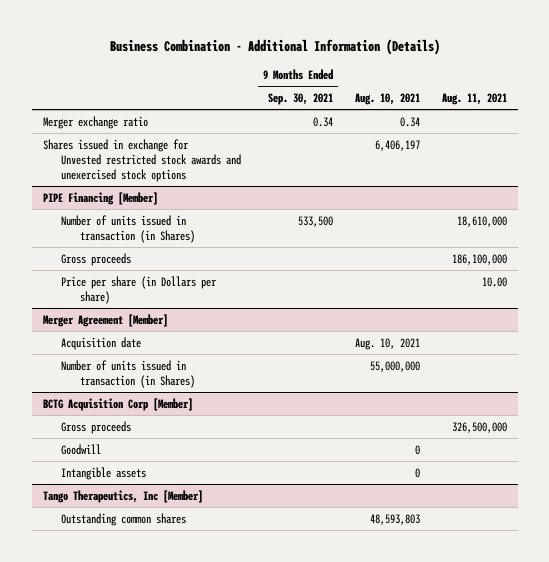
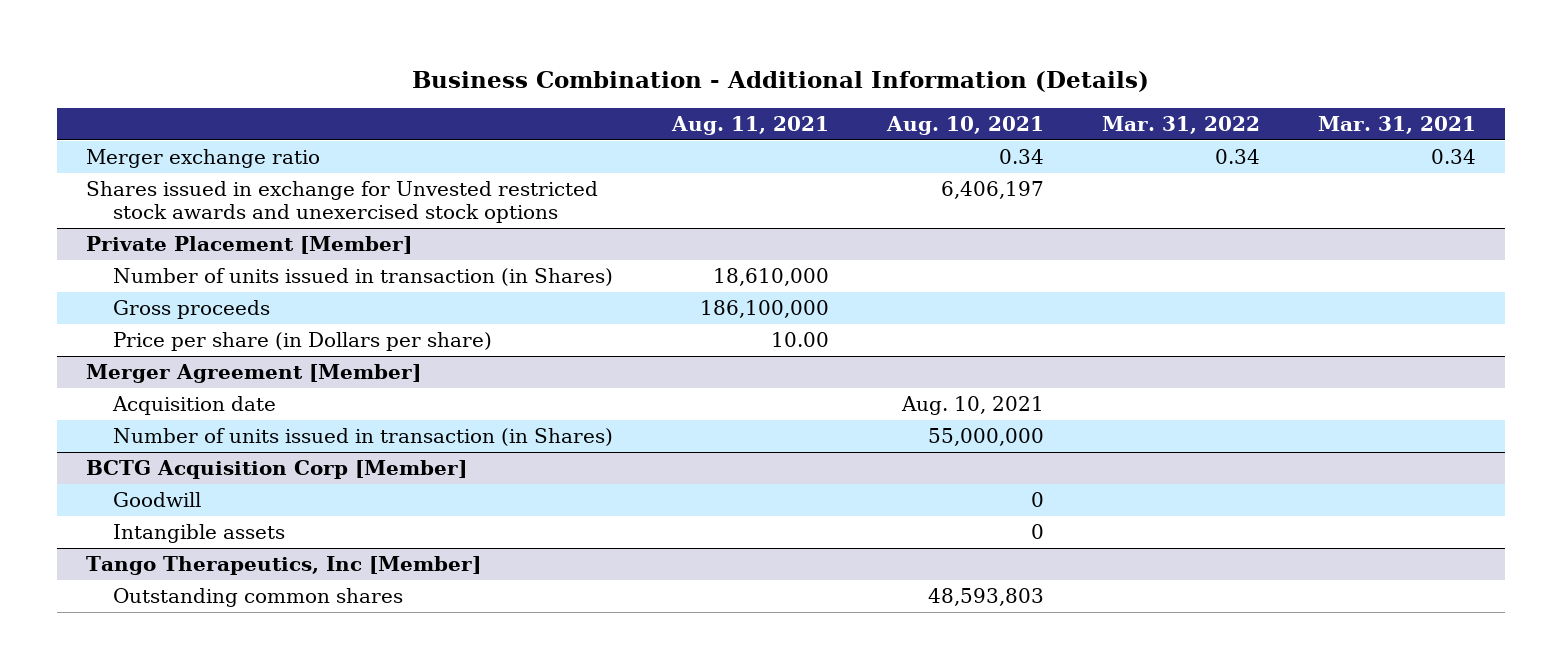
- | 9 Months Ended Sep. 30, 2021 | Aug. 10, 2021 | Aug. 11, 2021
+ | Aug. 11, 2021 | Aug. 10, 2021 | Mar. 31, 2022 | Mar. 31, 2021
- PIPE Financing [Member]
+ Private Placement [Member]
@ BCTG Acquisition Corp [Member]
- Gross proceeds | | | 326,500,000

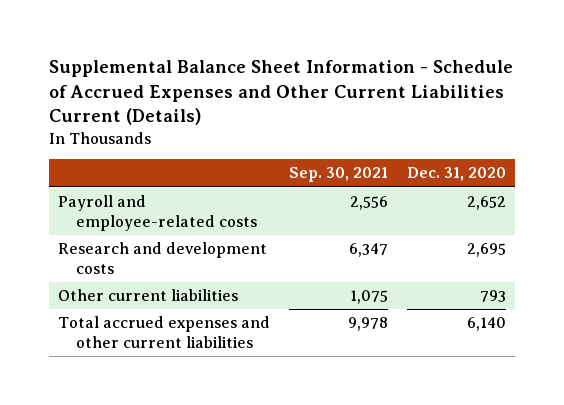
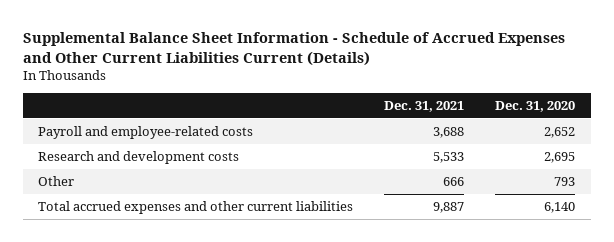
- | Sep. 30, 2021 | Dec. 31, 2020
+ | Dec. 31, 2021 | Dec. 31, 2020
- Other current liabilities | 1,075 | 793
+ Other | 666 | 793

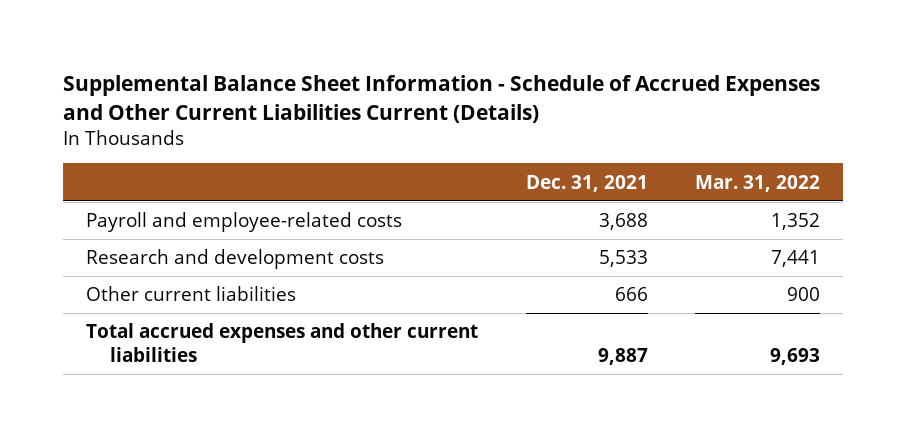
- | Dec. 31, 2021 | Dec. 31, 2020
+ | Dec. 31, 2021 | Mar. 31, 2022
- Other | 666 | 793
+ Other current liabilities | 666 | 900

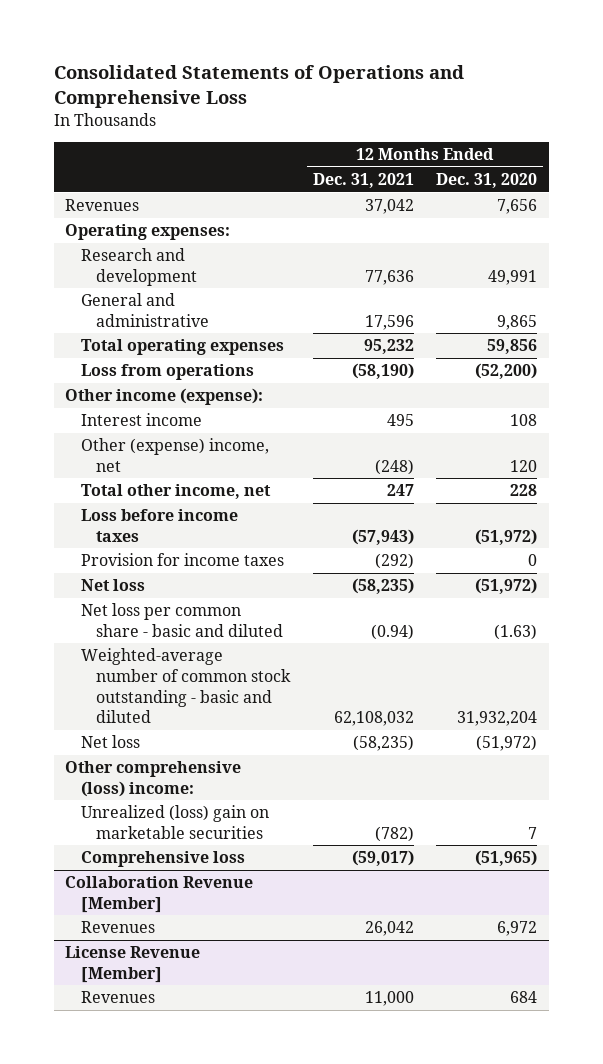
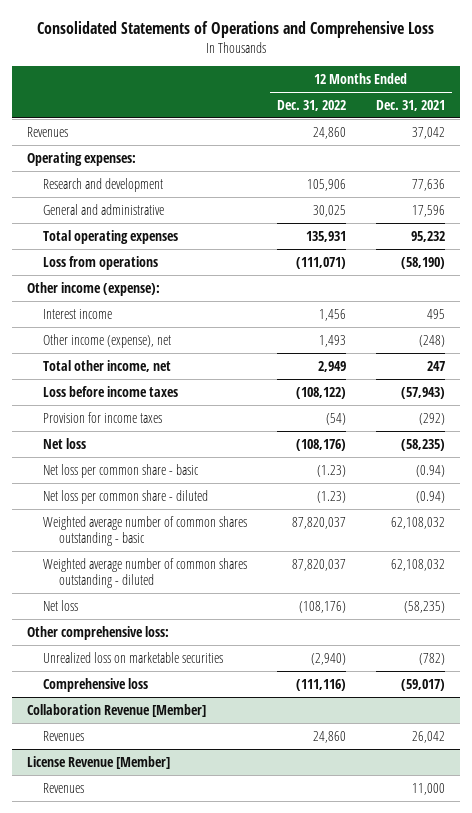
- | 12 Months Ended Dec. 31, 2021 | 12 Months Ended Dec. 31, 2020
+ | 12 Months Ended Dec. 31, 2022 | 12 Months Ended Dec. 31, 2021
- Other (expense) income, net | (248) | 120
+ Other income (expense), net | 1,493 | (248)
- Net loss per common share - basic and diluted | (0.94) | (1.63)
- Weighted-average number of common stock outstanding - basic and diluted | 62,108,032 | 31,932,204
+ Net loss per common share - basic | (1.23) | (0.94)
+ Net loss per common share - diluted | (1.23) | (0.94)
+ Weighted average number of common shares outstanding - basic | 87,820,037 | 62,108,032
+ Weighted average number of common shares outstanding - diluted | 87,820,037 | 62,108,032
- Other comprehensive (loss) income:
- Unrealized (loss) gain on marketable securities | (782) | 7
+ Other comprehensive loss:
+ Unrealized loss on marketable securities | (2,940) | (782)

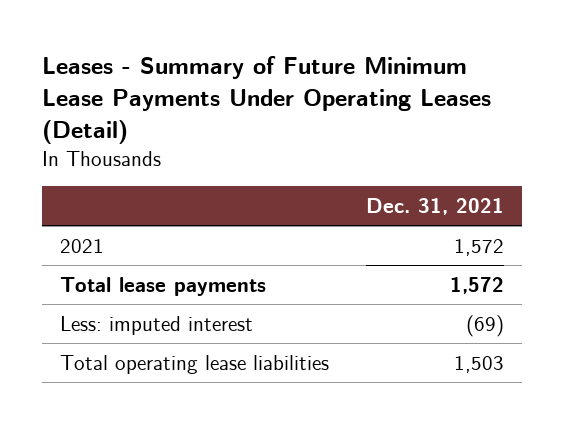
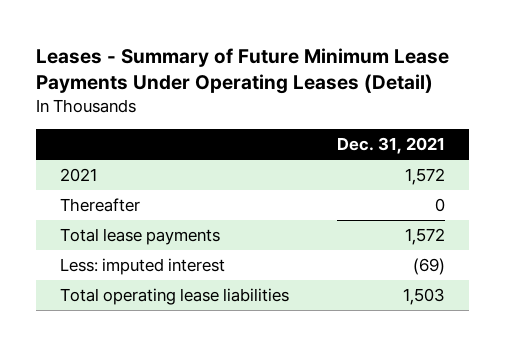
+ Thereafter | 0

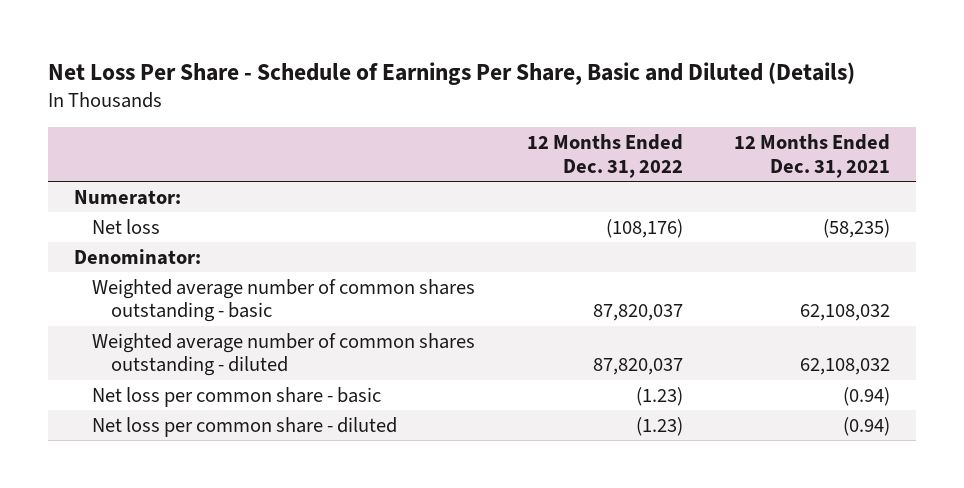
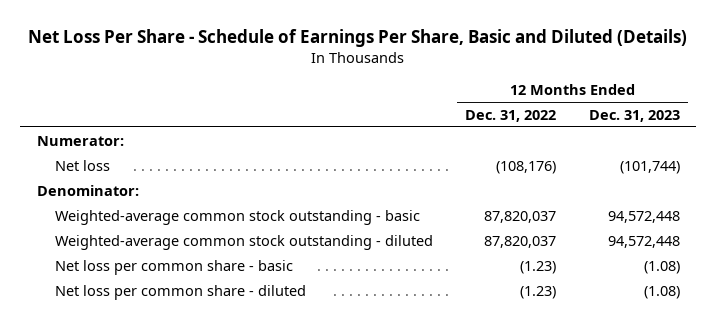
- | 12 Months Ended Dec. 31, 2022 | 12 Months Ended Dec. 31, 2021
+ | 12 Months Ended Dec. 31, 2022 | 12 Months Ended Dec. 31, 2023
- Weighted average number of common shares outstanding - basic | 87,820,037 | 62,108,032
- Weighted average number of common shares outstanding - diluted | 87,820,037 | 62,108,032
+ Weighted-average common stock outstanding - basic | 87,820,037 | 94,572,448
+ Weighted-average common stock outstanding - diluted | 87,820,037 | 94,572,448

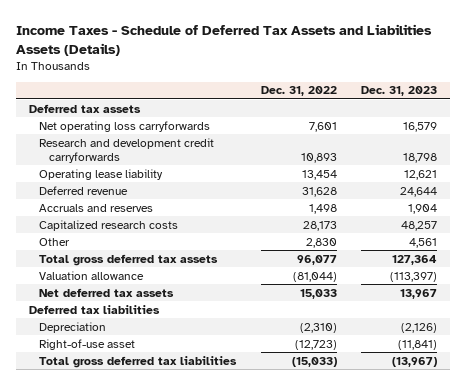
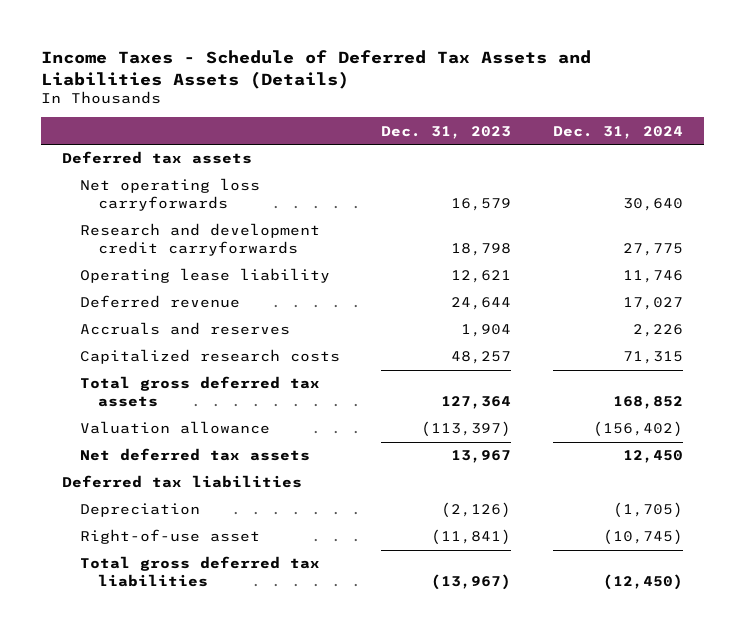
- | Dec. 31, 2022 | Dec. 31, 2023
+ | Dec. 31, 2023 | Dec. 31, 2024
- Other | 2,830 | 4,561

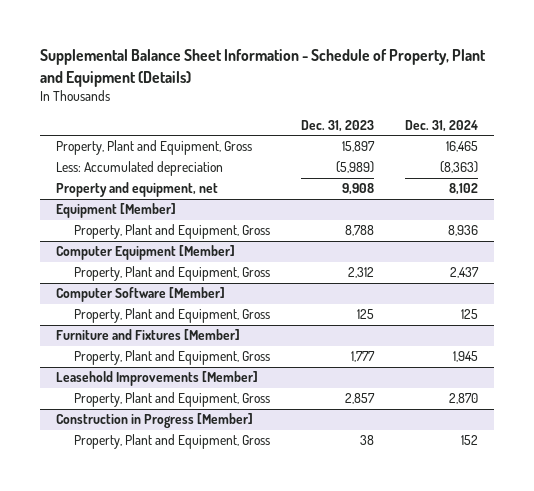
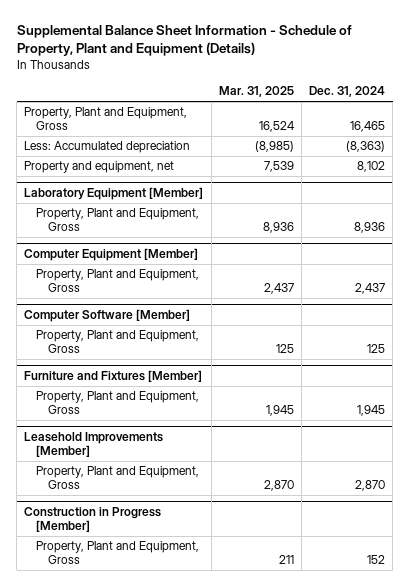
- | Dec. 31, 2023 | Dec. 31, 2024
+ | Mar. 31, 2025 | Dec. 31, 2024
- Equipment [Member]
+ Laboratory Equipment [Member]

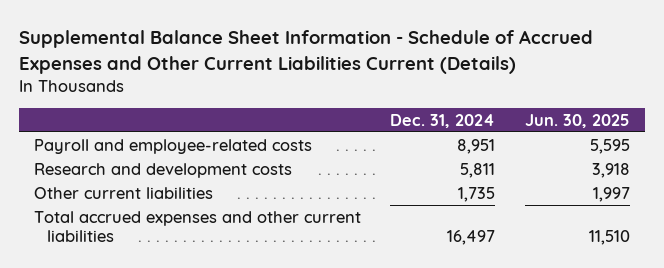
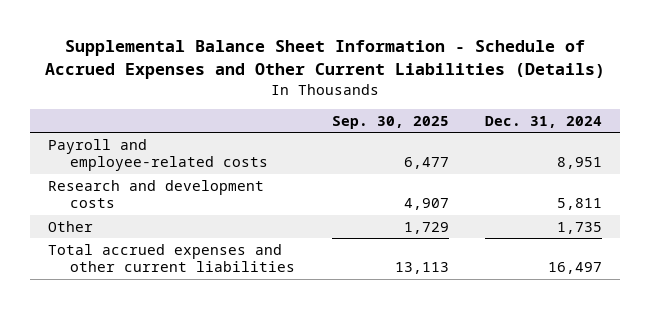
- Supplemental Balance Sheet Information - Schedule of Accrued Expenses and Other Current Liabilities Current (Details)
+ Supplemental Balance Sheet Information - Schedule of Accrued Expenses and Other Current Liabilities (Details)
- | Dec. 31, 2024 | Jun. 30, 2025
+ | Sep. 30, 2025 | Dec. 31, 2024
- Other current liabilities | 1,735 | 1,997
+ Other | 1,729 | 1,735

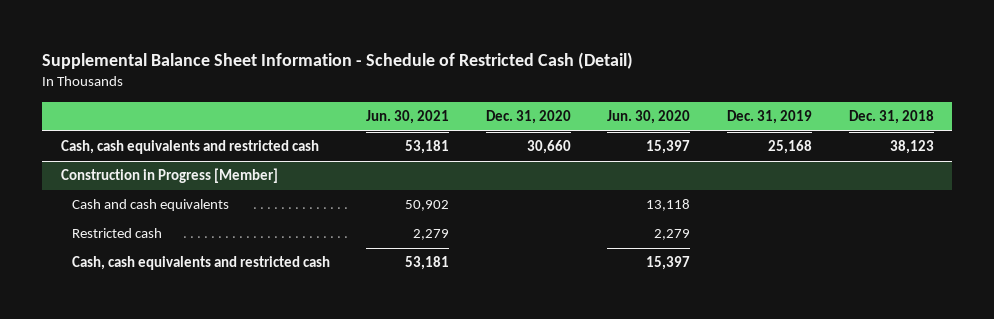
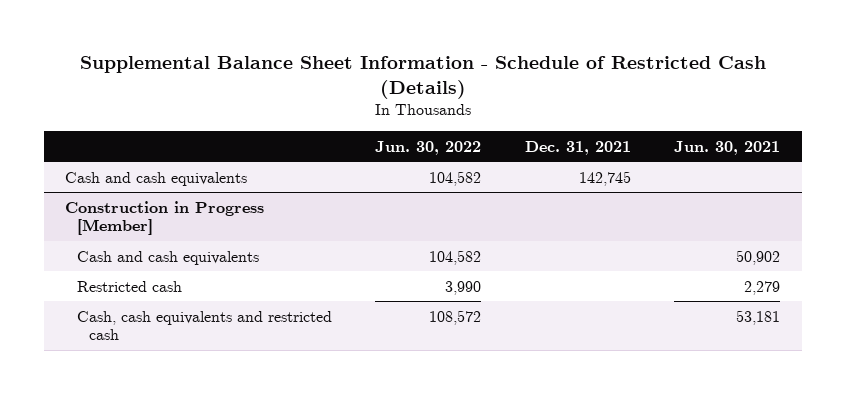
- Supplemental Balance Sheet Information - Schedule of Restricted Cash (Detail)
+ Supplemental Balance Sheet Information - Schedule of Restricted Cash (Details)
- | Jun. 30, 2021 | Dec. 31, 2020 | Jun. 30, 2020 | Dec. 31, 2019 | Dec. 31, 2018
+ | Jun. 30, 2022 | Dec. 31, 2021 | Jun. 30, 2021
- Cash, cash equivalents and restricted cash | 53,181 | 30,660 | 15,397 | 25,168 | 38,123
+ Cash and cash equivalents | 104,582 | 142,745 |

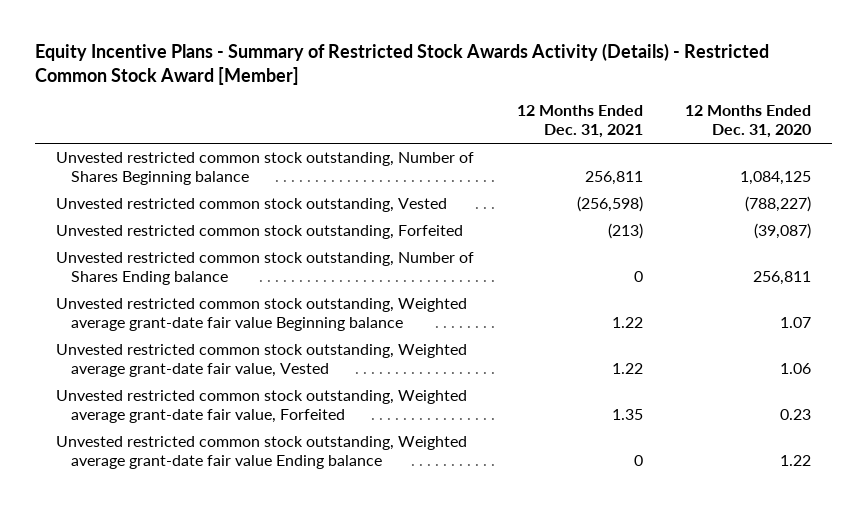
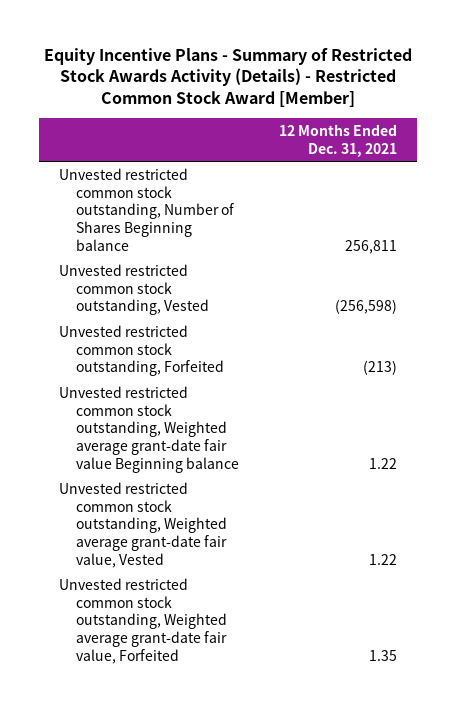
- | 12 Months Ended Dec. 31, 2021 | 12 Months Ended Dec. 31, 2020
+ | 12 Months Ended Dec. 31, 2021
- Unvested restricted common stock outstanding, Number of Shares Ending balance | 0 | 256,811
- Unvested restricted common stock outstanding, Weighted average grant-date fair value Ending balance | 0 | 1.22

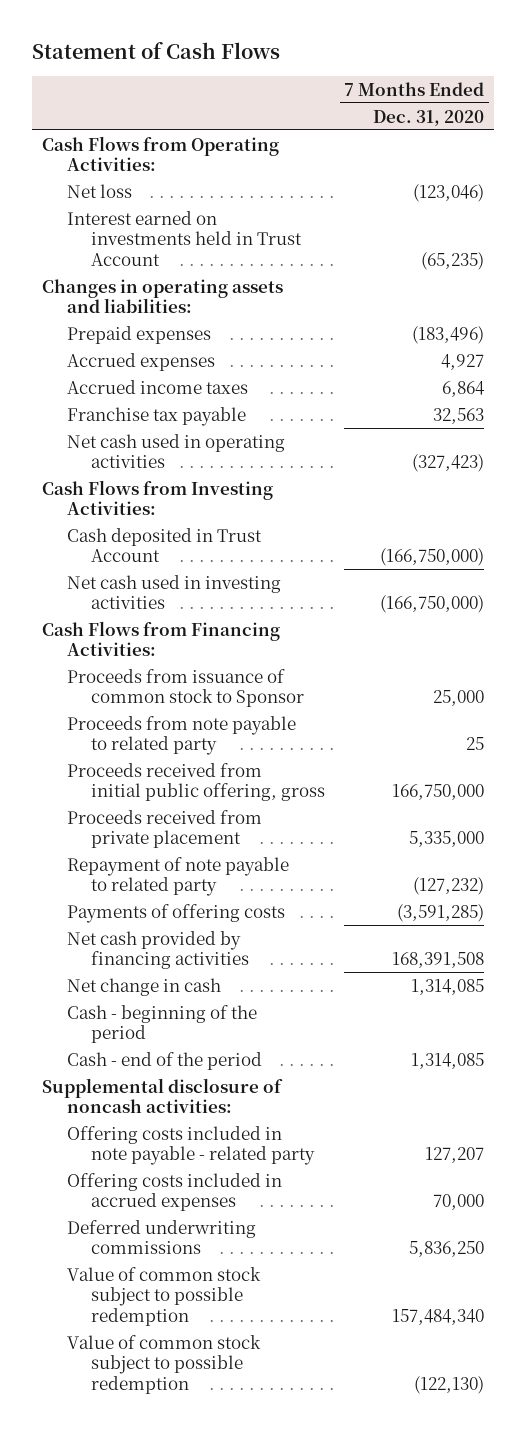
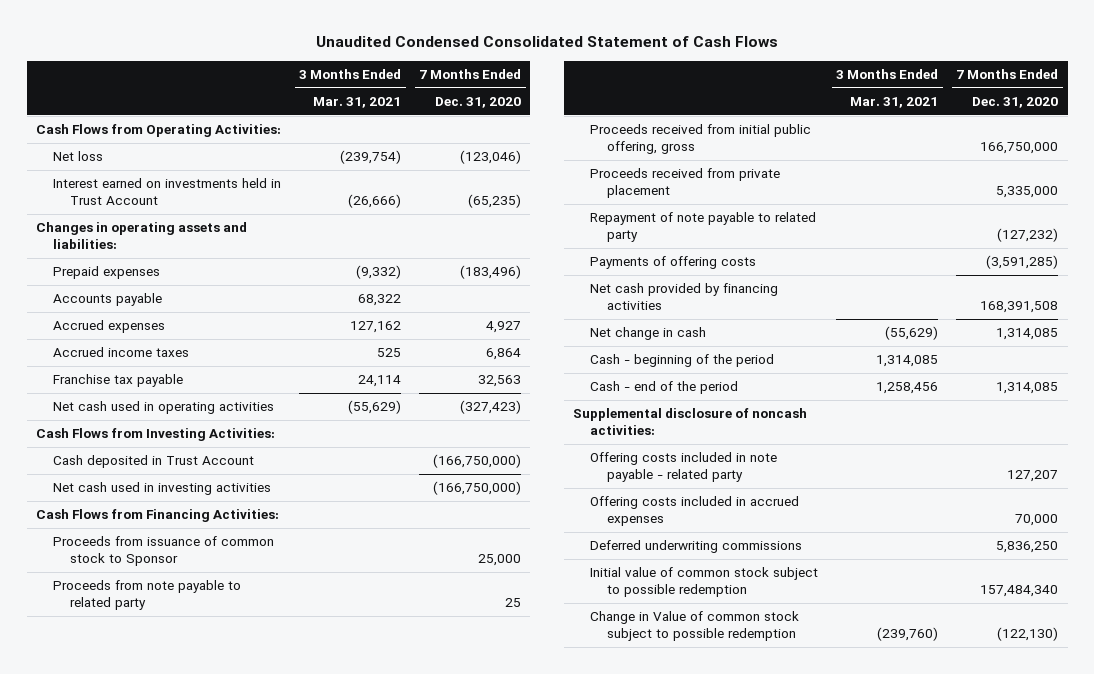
- Statement of Cash Flows
+ Unaudited Condensed Consolidated Statement of Cash Flows
- | 7 Months Ended Dec. 31, 2020
+ | 3 Months Ended Mar. 31, 2021 | 7 Months Ended Dec. 31, 2020
+ Accounts payable | 68,322 |
- Value of common stock subject to possible redemption | 157,484,340
- Value of common stock subject to possible redemption | (122,130)
+ Initial value of common stock subject to possible redemption | | 157,484,340
+ Change in Value of common stock subject to possible redemption | (239,760) | (122,130)

